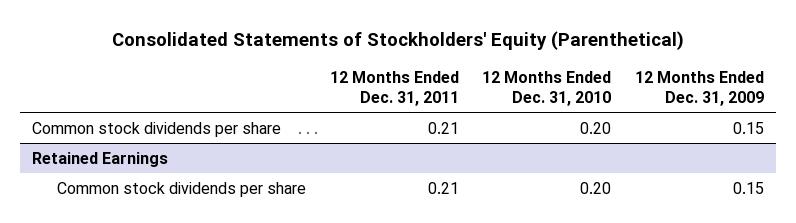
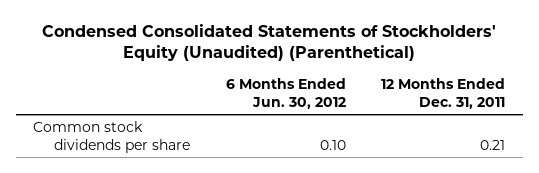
- Consolidated Statements of Stockholders' Equity (Parenthetical)
+ Condensed Consolidated Statements of Stockholders' Equity (Unaudited) (Parenthetical)
- | 12 Months Ended Dec. 31, 2011 | 12 Months Ended Dec. 31, 2010 | 12 Months Ended Dec. 31, 2009
+ | 6 Months Ended Jun. 30, 2012 | 12 Months Ended Dec. 31, 2011
- Retained Earnings
- Common stock dividends per share | 0.21 | 0.20 | 0.15

